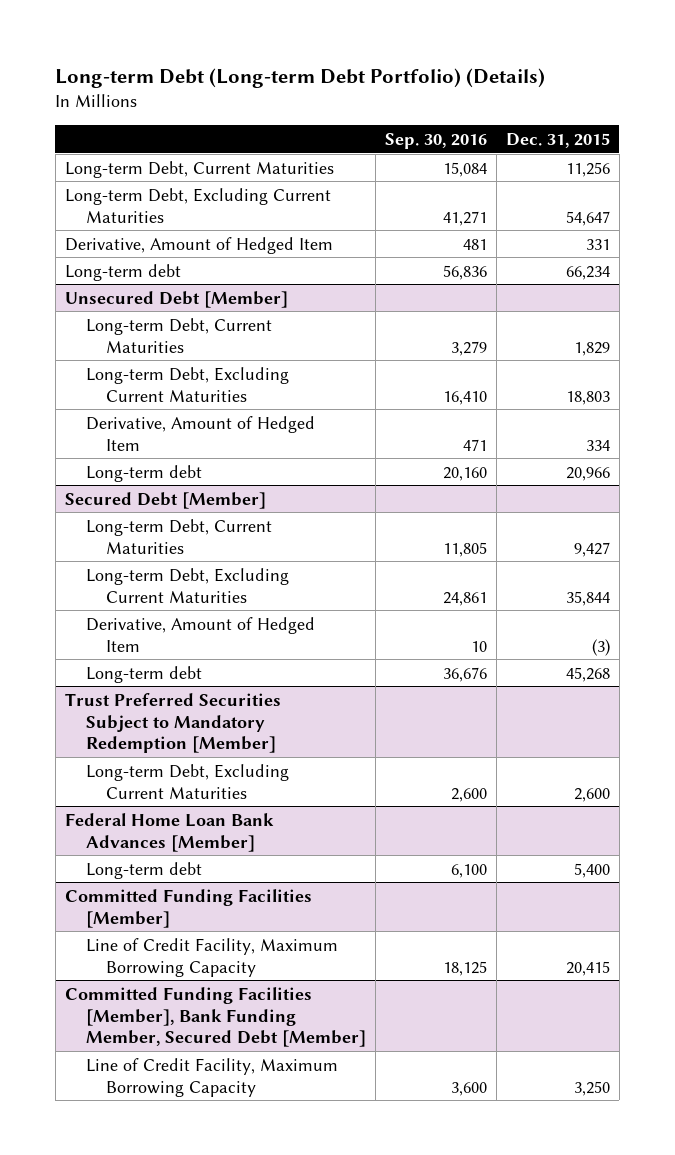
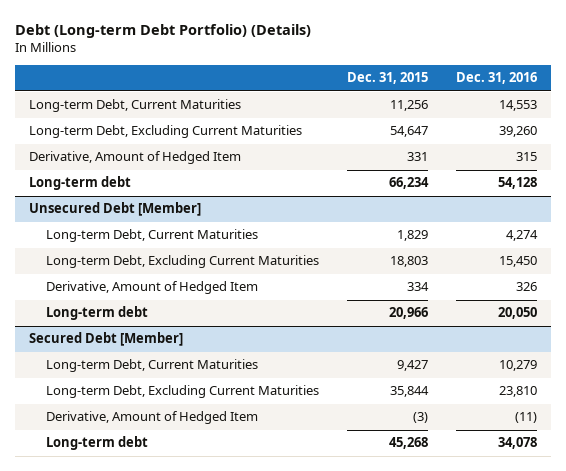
- Long-term Debt (Long-term Debt Portfolio) (Details)
+ Debt (Long-term Debt Portfolio) (Details)
- | Sep. 30, 2016 | Dec. 31, 2015
+ | Dec. 31, 2015 | Dec. 31, 2016
- Trust Preferred Securities Subject to Mandatory Redemption [Member]
- Long-term Debt, Excluding Current Maturities | 2,600 | 2,600
- Federal Home Loan Bank Advances [Member]
- Long-term debt | 6,100 | 5,400
- Committed Funding Facilities [Member]
- Line of Credit Facility, Maximum Borrowing Capacity | 18,125 | 20,415
- Committed Funding Facilities [Member], Bank Funding Member, Secured Debt [Member]
- Line of Credit Facility, Maximum Borrowing Capacity | 3,600 | 3,250

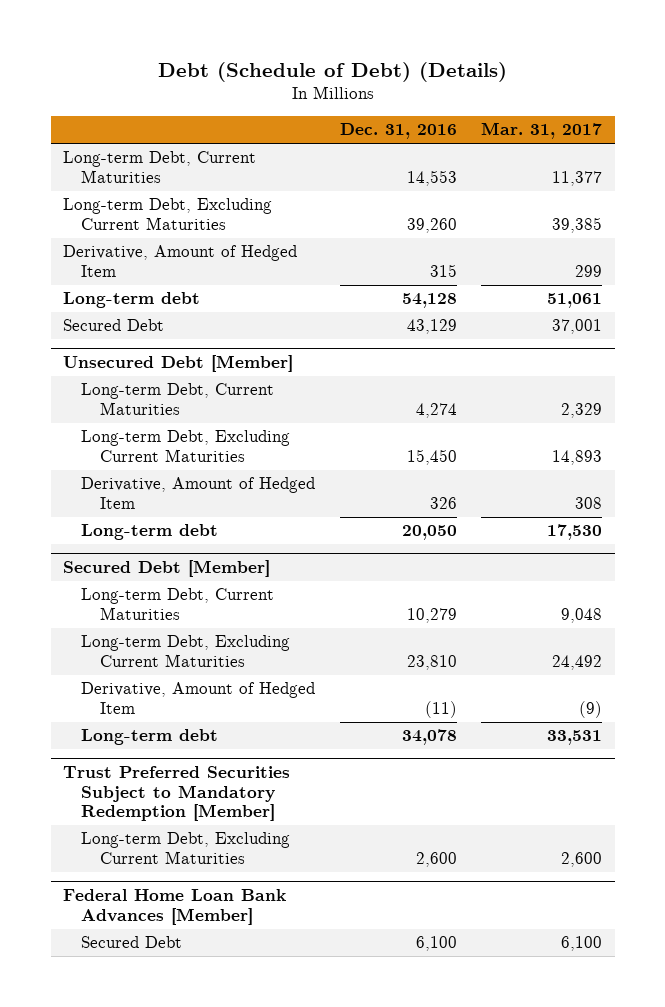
- Debt (Long-term Debt Portfolio) (Details)
+ Debt (Schedule of Debt) (Details)
- | Dec. 31, 2015 | Dec. 31, 2016
+ | Dec. 31, 2016 | Mar. 31, 2017
+ Secured Debt | 43,129 | 37,001
+ Trust Preferred Securities Subject to Mandatory Redemption [Member]
+ Long-term Debt, Excluding Current Maturities | 2,600 | 2,600
+ Federal Home Loan Bank Advances [Member]
+ Secured Debt | 6,100 | 6,100

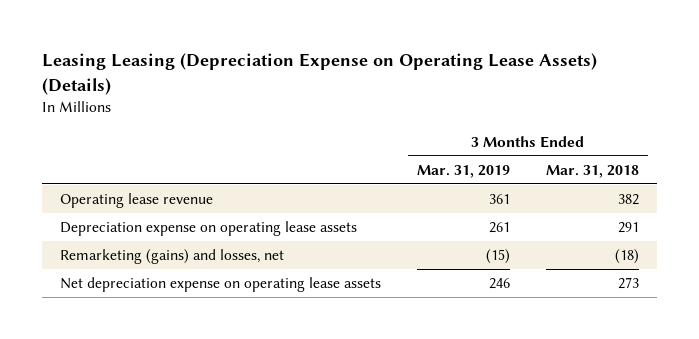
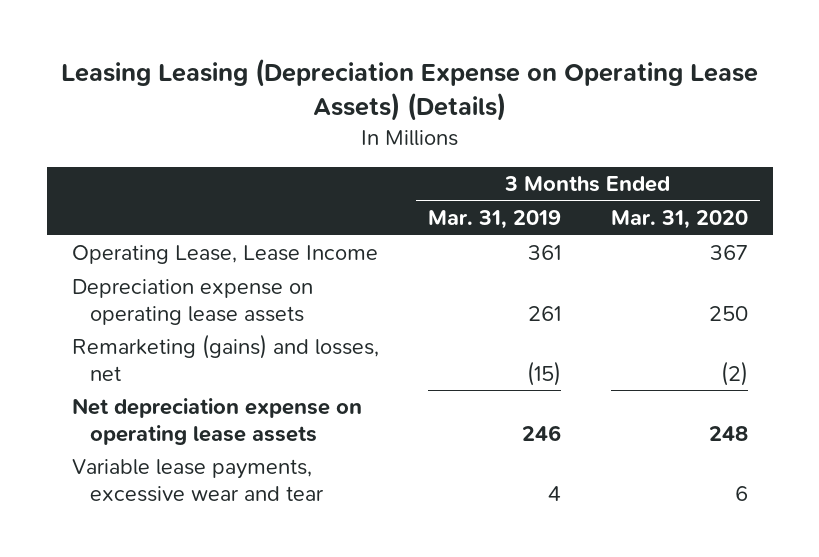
- | 3 Months Ended Mar. 31, 2019 | 3 Months Ended Mar. 31, 2018
+ | 3 Months Ended Mar. 31, 2019 | 3 Months Ended Mar. 31, 2020
- Operating lease revenue | 361 | 382
+ Operating Lease, Lease Income | 361 | 367
+ Variable lease payments, excessive wear and tear | 4 | 6

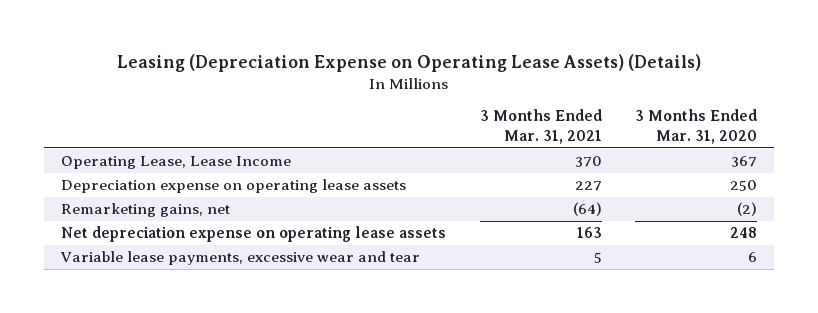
- Leasing Leasing (Depreciation Expense on Operating Lease Assets) (Details)
+ Leasing (Depreciation Expense on Operating Lease Assets) (Details)
- | 3 Months Ended Mar. 31, 2019 | 3 Months Ended Mar. 31, 2020
+ | 3 Months Ended Mar. 31, 2021 | 3 Months Ended Mar. 31, 2020
- Remarketing (gains) and losses, net | (15) | (2)
+ Remarketing gains, net | (64) | (2)

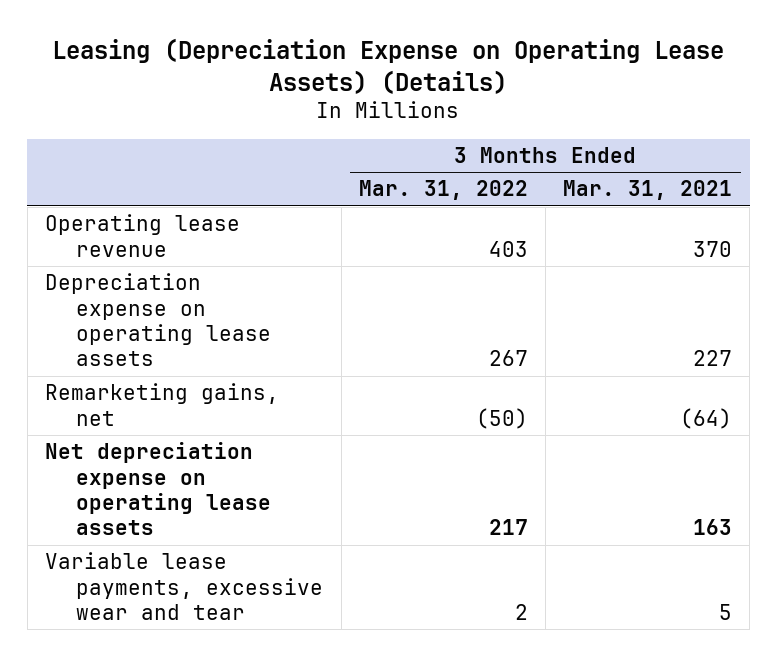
- | 3 Months Ended Mar. 31, 2021 | 3 Months Ended Mar. 31, 2020
+ | 3 Months Ended Mar. 31, 2022 | 3 Months Ended Mar. 31, 2021
- Operating Lease, Lease Income | 370 | 367
+ Operating lease revenue | 403 | 370

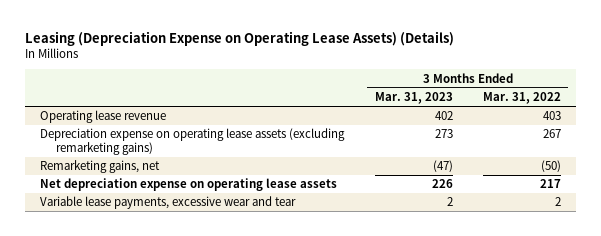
- | 3 Months Ended Mar. 31, 2022 | 3 Months Ended Mar. 31, 2021
+ | 3 Months Ended Mar. 31, 2023 | 3 Months Ended Mar. 31, 2022
- Depreciation expense on operating lease assets | 267 | 227
+ Depreciation expense on operating lease assets (excluding remarketing gains) | 273 | 267

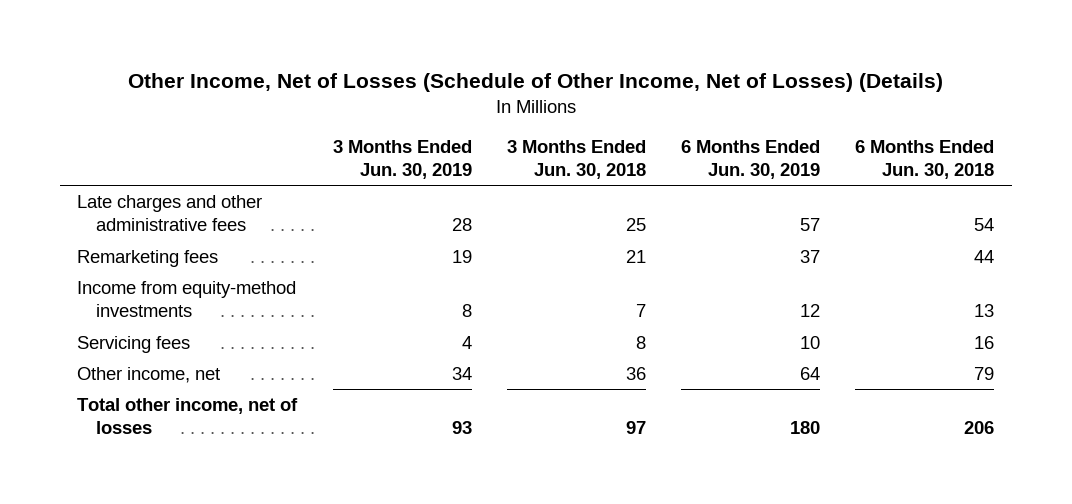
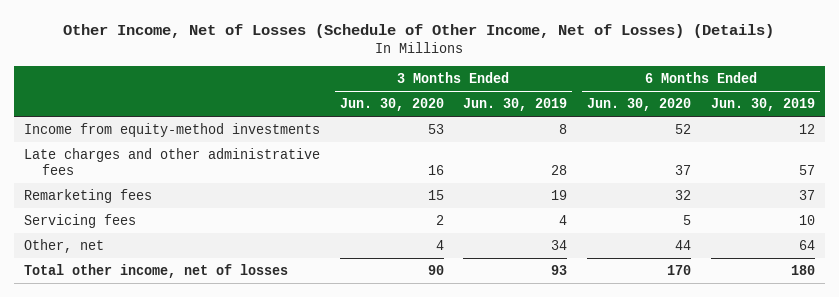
- | 3 Months Ended Jun. 30, 2019 | 3 Months Ended Jun. 30, 2018 | 6 Months Ended Jun. 30, 2019 | 6 Months Ended Jun. 30, 2018
+ | 3 Months Ended Jun. 30, 2020 | 3 Months Ended Jun. 30, 2019 | 6 Months Ended Jun. 30, 2020 | 6 Months Ended Jun. 30, 2019
moved up: Income from equity-method investments | 53 | 8 | 52 | 12
- Other income, net | 34 | 36 | 64 | 79
+ Other, net | 4 | 34 | 44 | 64

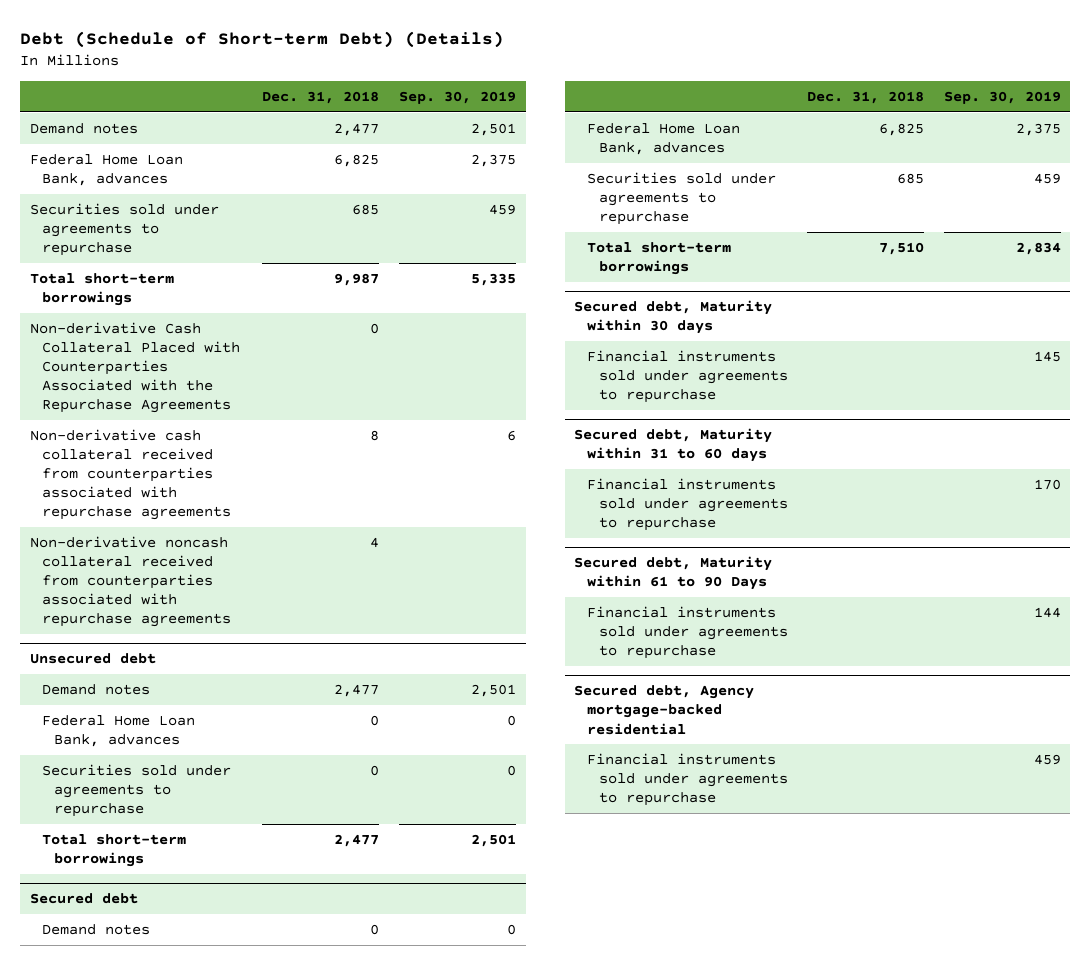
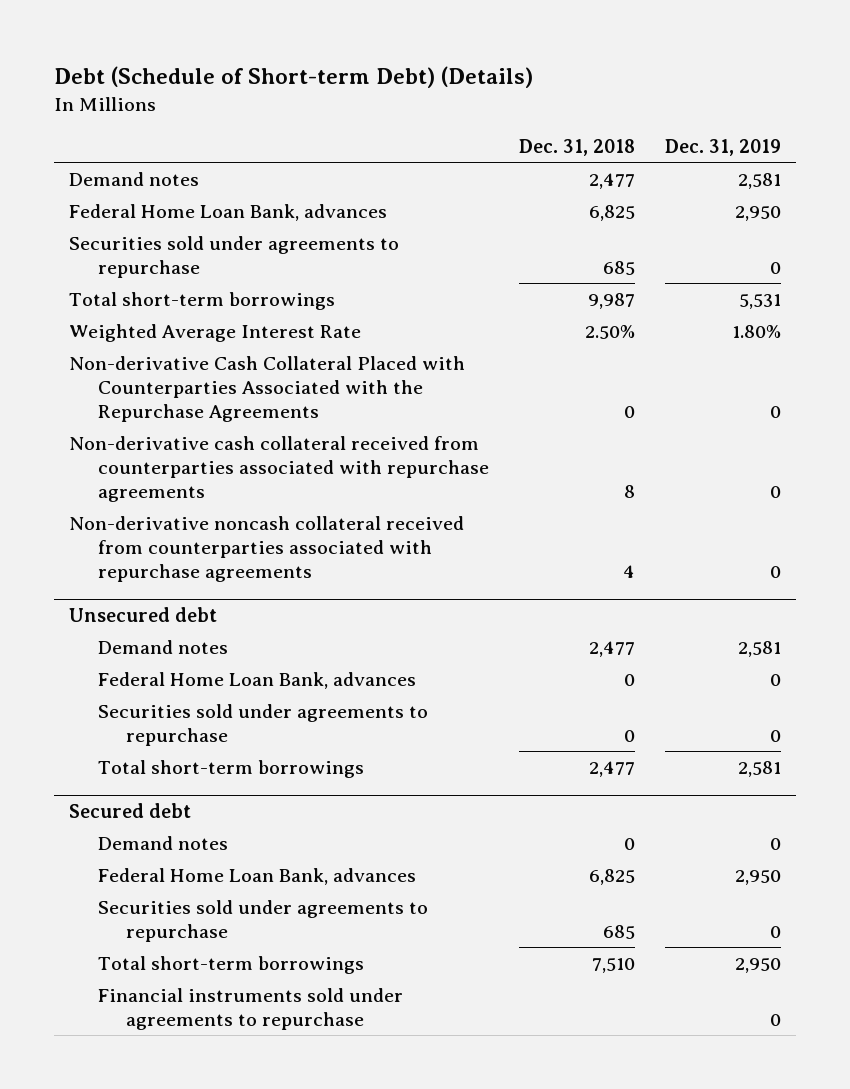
- | Dec. 31, 2018 | Sep. 30, 2019
+ | Dec. 31, 2018 | Dec. 31, 2019
+ Weighted Average Interest Rate | 2.50% | 1.80%
- Secured debt, Maturity within 30 days
- Secured debt, Maturity within 31 to 60 days
- Financial instruments sold under agreements to repurchase | | 170
- Secured debt, Maturity within 61 to 90 Days
- Financial instruments sold under agreements to repurchase | | 144
- Secured debt, Agency mortgage-backed residential
- Financial instruments sold under agreements to repurchase | | 459

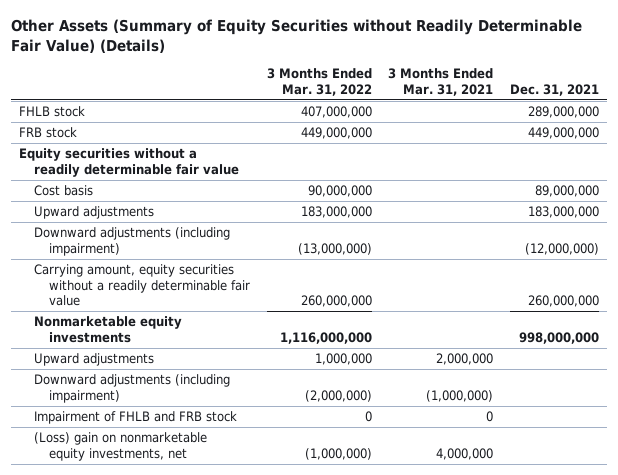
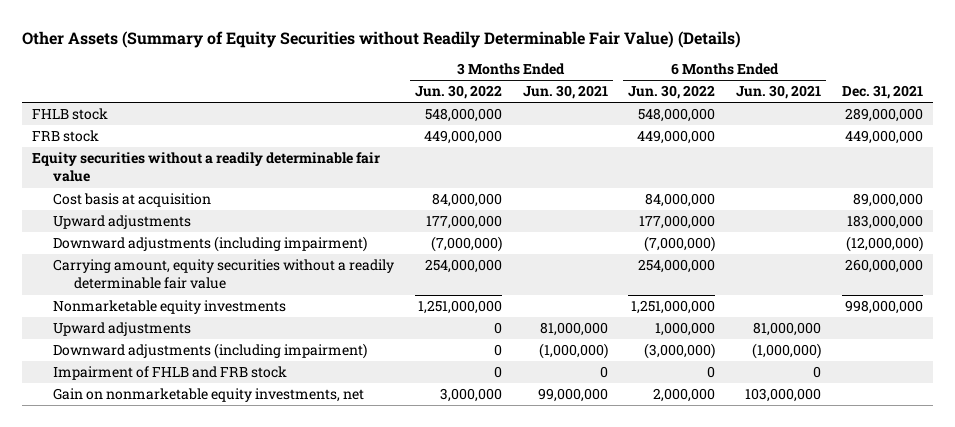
- | 3 Months Ended Mar. 31, 2022 | 3 Months Ended Mar. 31, 2021 | Dec. 31, 2021
+ | 3 Months Ended Jun. 30, 2022 | 3 Months Ended Jun. 30, 2021 | 6 Months Ended Jun. 30, 2022 | 6 Months Ended Jun. 30, 2021 | Dec. 31, 2021
- Cost basis | 90,000,000 | | 89,000,000
+ Cost basis at acquisition | 84,000,000 | | 84,000,000 | | 89,000,000
- (Loss) gain on nonmarketable equity investments, net | (1,000,000) | 4,000,000 |
+ Gain on nonmarketable equity investments, net | 3,000,000 | 99,000,000 | 2,000,000 | 103,000,000 |

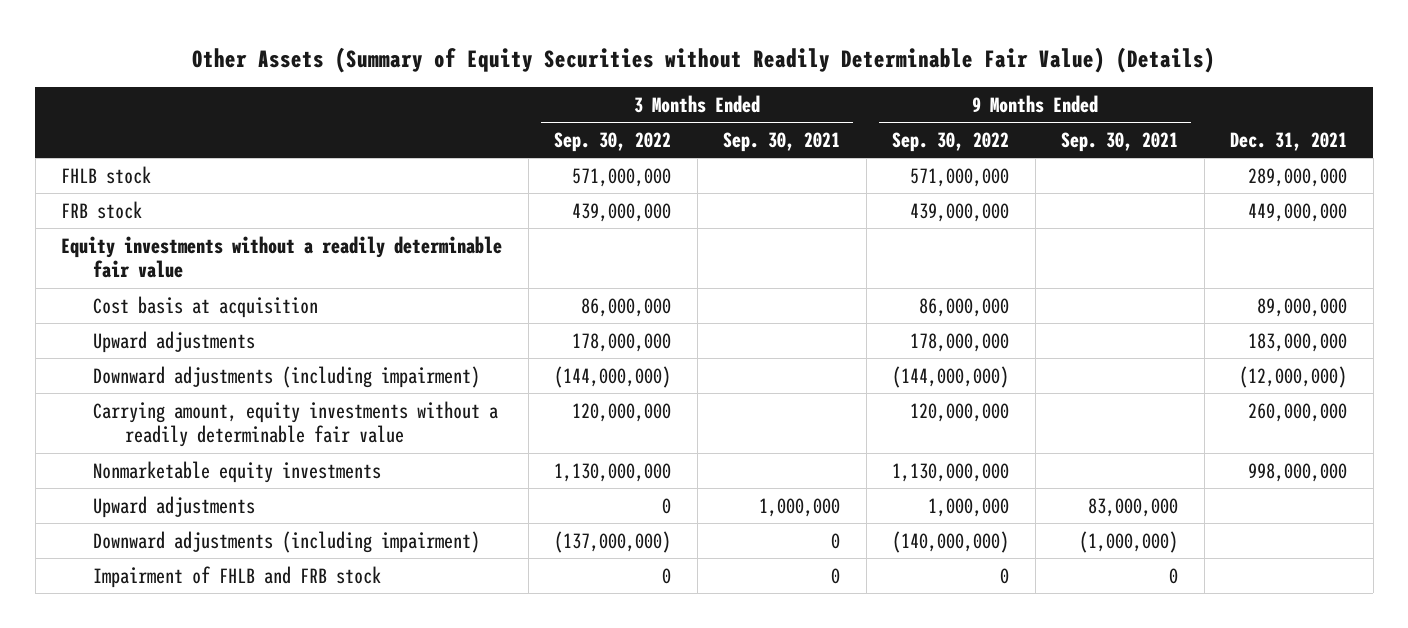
- | 3 Months Ended Jun. 30, 2022 | 3 Months Ended Jun. 30, 2021 | 6 Months Ended Jun. 30, 2022 | 6 Months Ended Jun. 30, 2021 | Dec. 31, 2021
+ | 3 Months Ended Sep. 30, 2022 | 3 Months Ended Sep. 30, 2021 | 9 Months Ended Sep. 30, 2022 | 9 Months Ended Sep. 30, 2021 | Dec. 31, 2021
- Equity securities without a readily determinable fair value
+ Equity investments without a readily determinable fair value
- Carrying amount, equity securities without a readily determinable fair value | 254,000,000 | | 254,000,000 | | 260,000,000
+ Carrying amount, equity investments without a readily determinable fair value | 120,000,000 | | 120,000,000 | | 260,000,000
- Gain on nonmarketable equity investments, net | 3,000,000 | 99,000,000 | 2,000,000 | 103,000,000 |

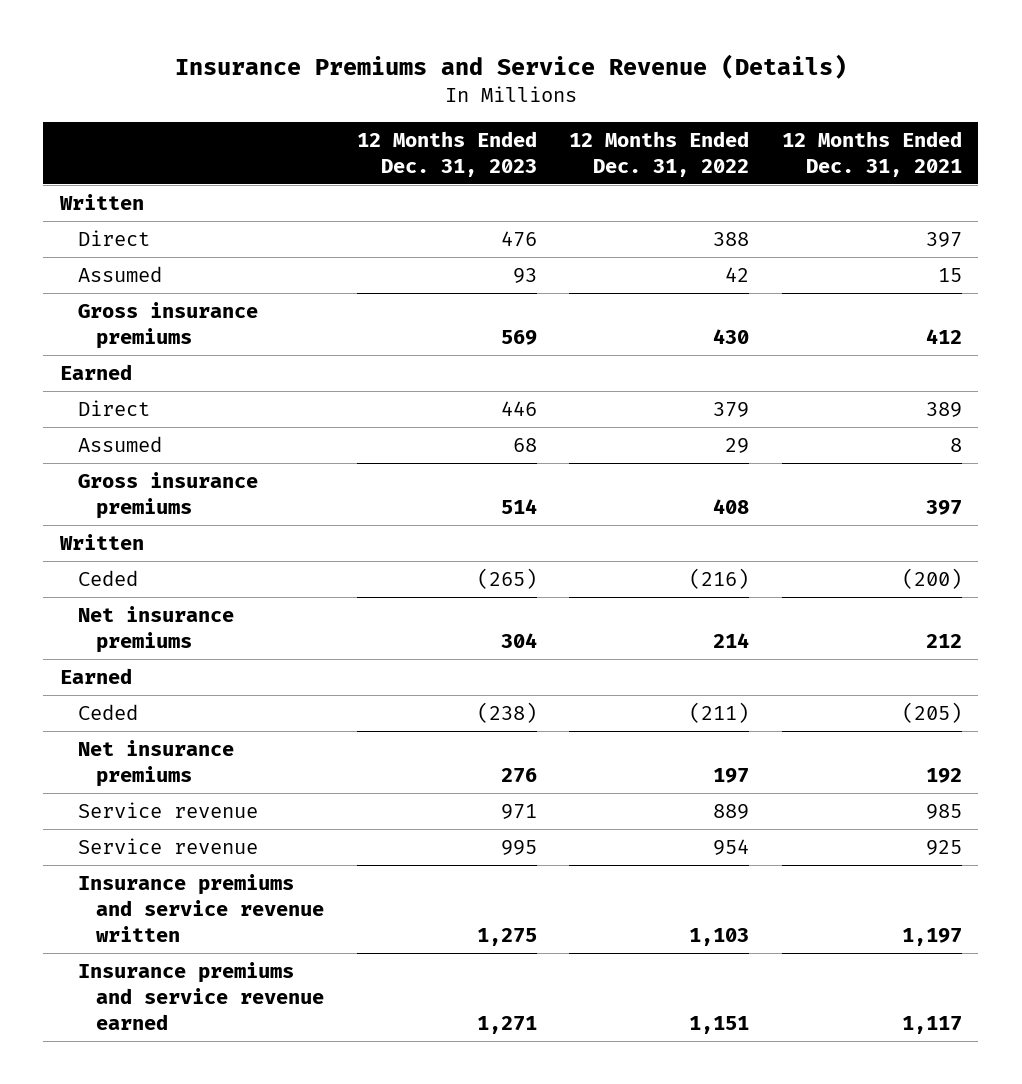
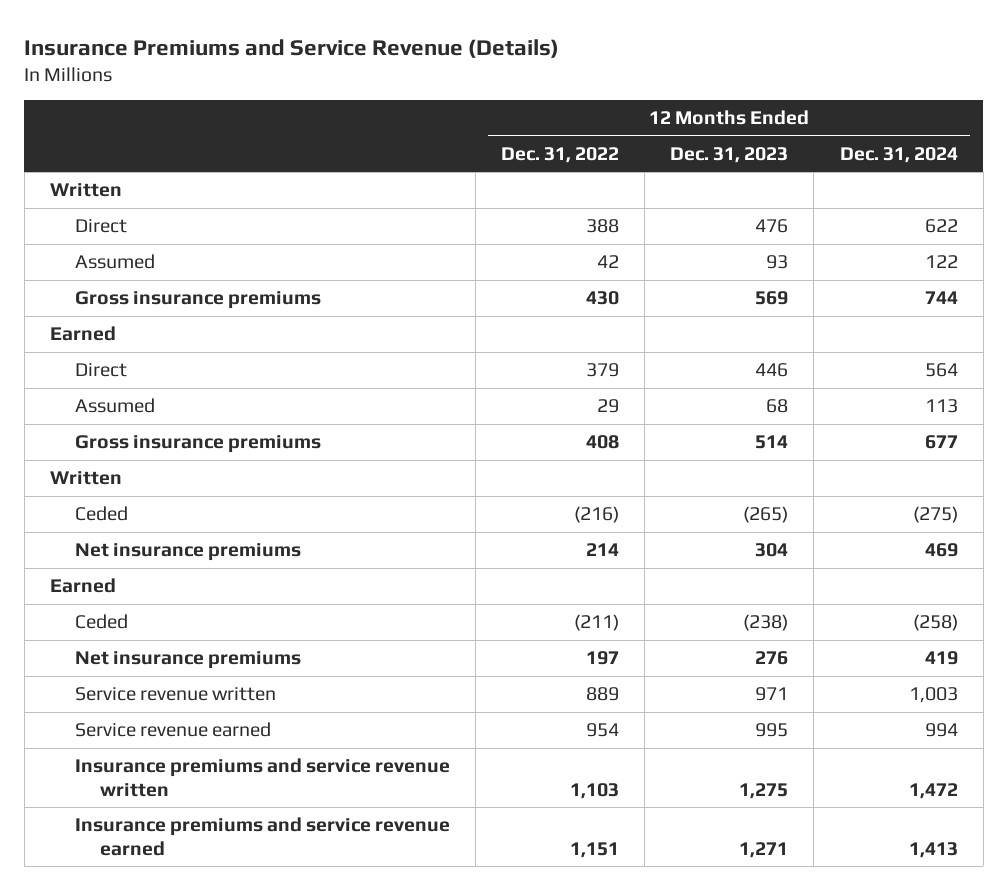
- | 12 Months Ended Dec. 31, 2023 | 12 Months Ended Dec. 31, 2022 | 12 Months Ended Dec. 31, 2021
+ | 12 Months Ended Dec. 31, 2022 | 12 Months Ended Dec. 31, 2023 | 12 Months Ended Dec. 31, 2024
- Service revenue | 971 | 889 | 985
- Service revenue | 995 | 954 | 925
+ Service revenue written | 889 | 971 | 1,003
+ Service revenue earned | 954 | 995 | 994

